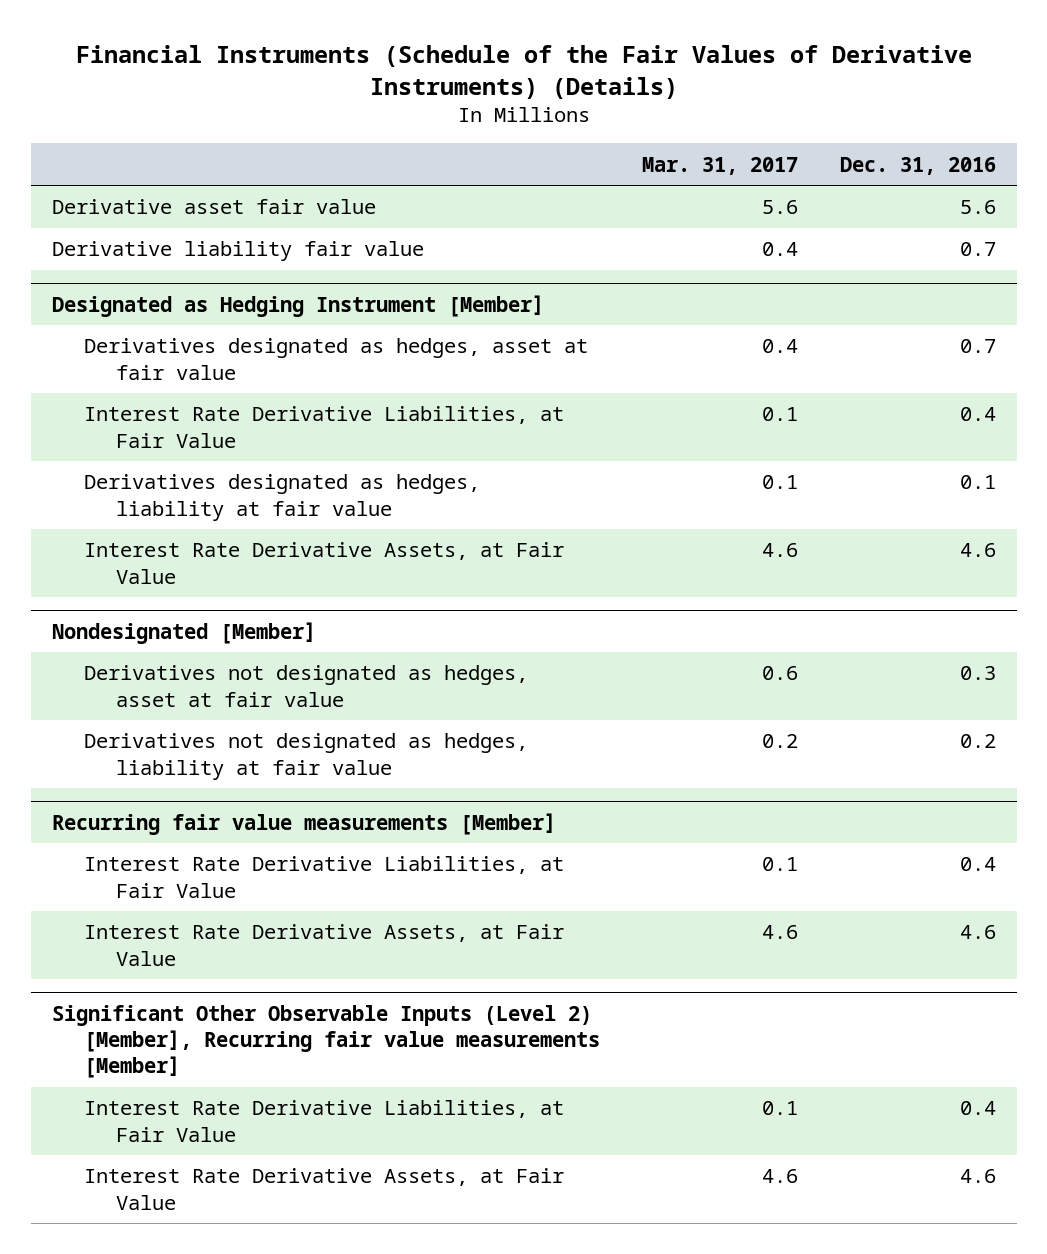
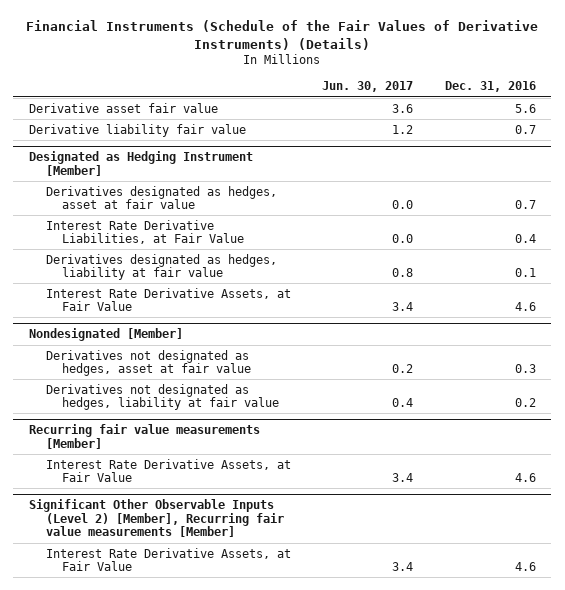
- | Mar. 31, 2017 | Dec. 31, 2016
+ | Jun. 30, 2017 | Dec. 31, 2016
@ Recurring fair value measurements [Member]
- Interest Rate Derivative Liabilities, at Fair Value | 0.1 | 0.4
@ Significant Other Observable Inputs (Level 2) [Member], Recurring fair value measurements [Member]
- Interest Rate Derivative Liabilities, at Fair Value | 0.1 | 0.4

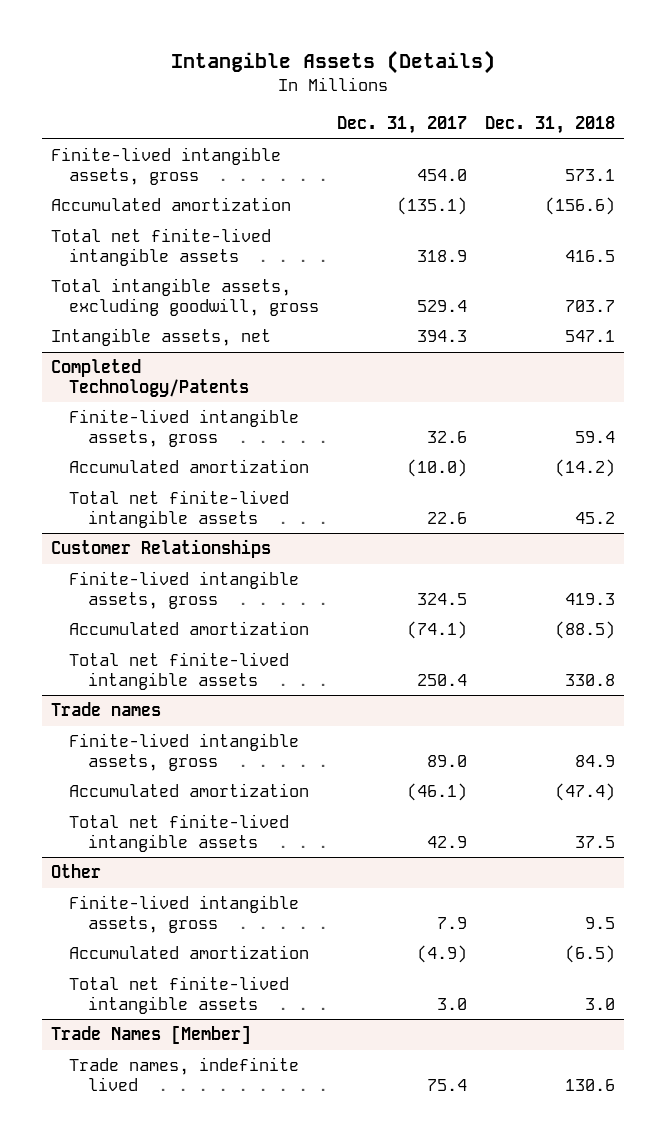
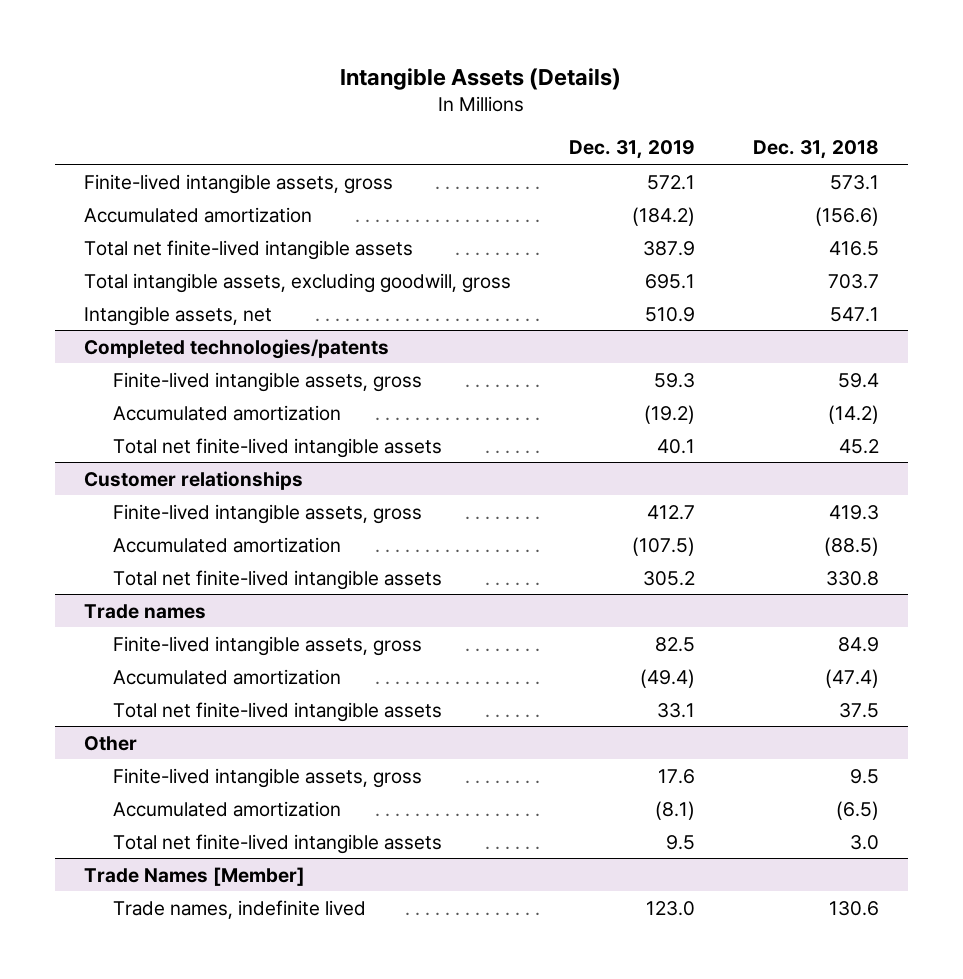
- | Dec. 31, 2017 | Dec. 31, 2018
+ | Dec. 31, 2019 | Dec. 31, 2018
- Completed Technology/Patents
+ Completed technologies/patents
- Customer Relationships
+ Customer relationships

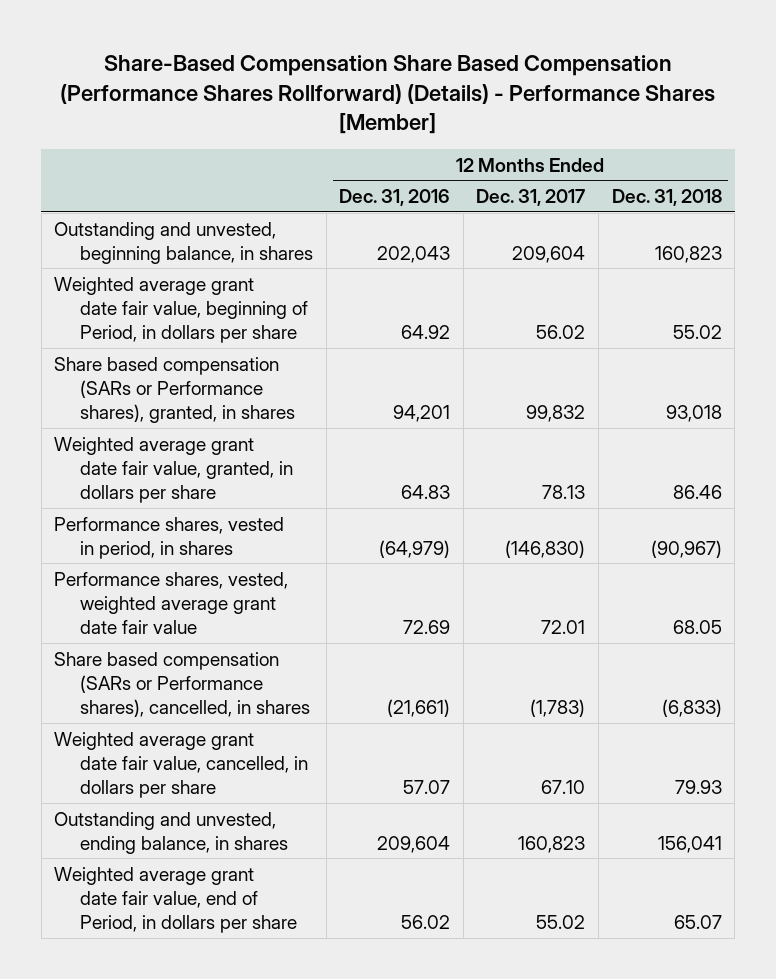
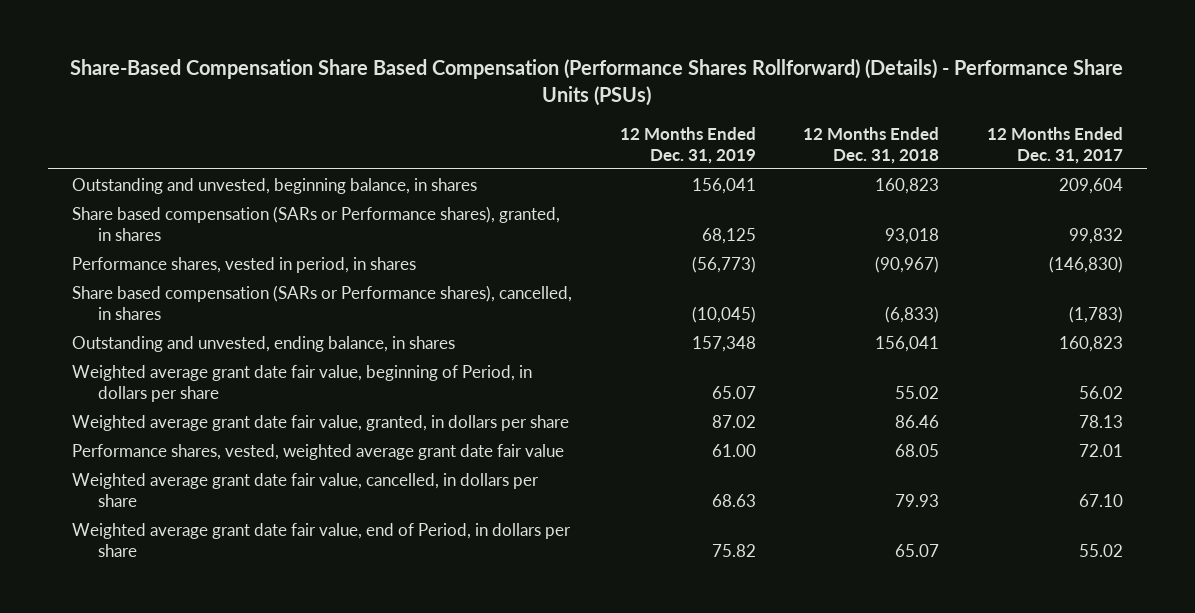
- Share-Based Compensation Share Based Compensation (Performance Shares Rollforward) (Details) - Performance Shares [Member]
+ Share-Based Compensation Share Based Compensation (Performance Shares Rollforward) (Details) - Performance Share Units (PSUs)
- | 12 Months Ended Dec. 31, 2016 | 12 Months Ended Dec. 31, 2017 | 12 Months Ended Dec. 31, 2018
+ | 12 Months Ended Dec. 31, 2019 | 12 Months Ended Dec. 31, 2018 | 12 Months Ended Dec. 31, 2017
moved down: Weighted average grant date fair value, beginning of Period, in dollars per share | 65.07 | 55.02 | 56.02
moved down: Weighted average grant date fair value, granted, in dollars per share | 87.02 | 86.46 | 78.13
moved down: Performance shares, vested, weighted average grant date fair value | 61.00 | 68.05 | 72.01
moved down: Weighted average grant date fair value, cancelled, in dollars per share | 68.63 | 79.93 | 67.10

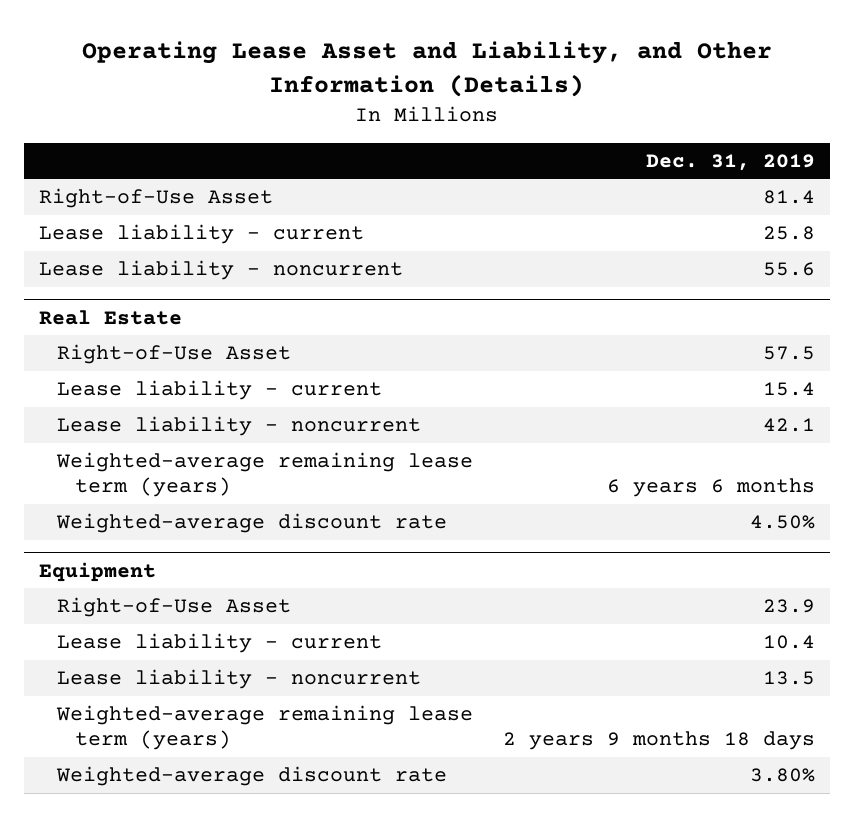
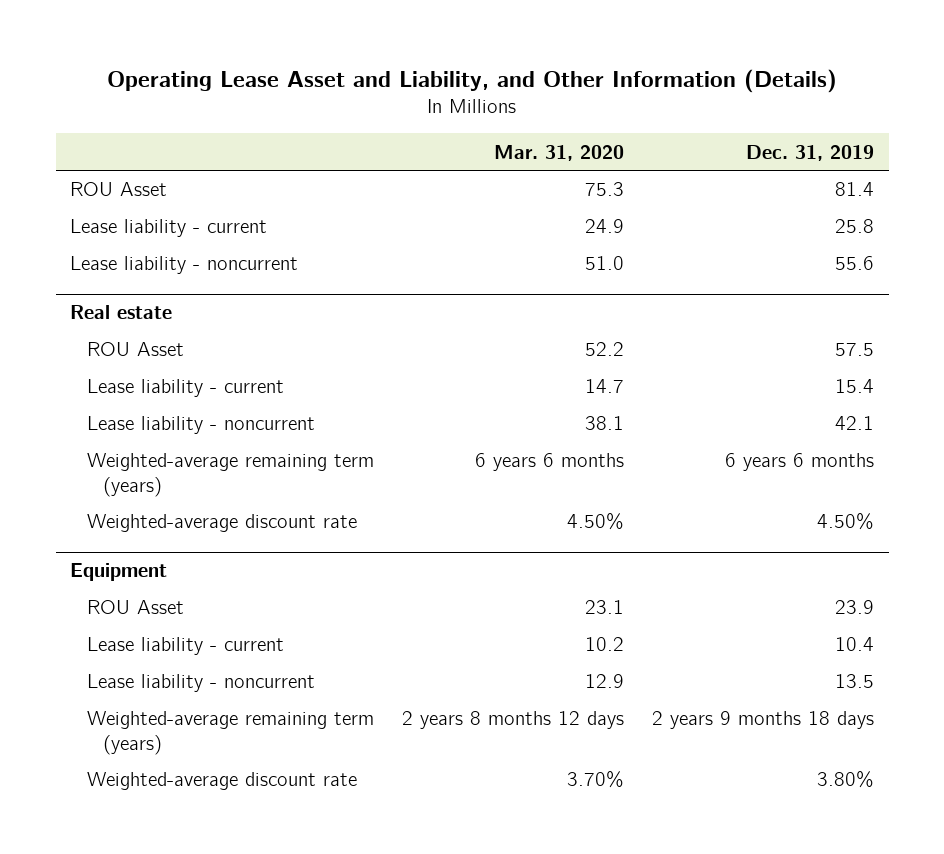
- | Dec. 31, 2019
+ | Mar. 31, 2020 | Dec. 31, 2019
- Right-of-Use Asset | 81.4
+ ROU Asset | 75.3 | 81.4
- Real Estate
- Right-of-Use Asset | 57.5
+ Real estate
+ ROU Asset | 52.2 | 57.5
- Weighted-average remaining lease term (years) | 6 years 6 months
+ Weighted-average remaining term (years) | 6 years 6 months | 6 years 6 months
@ Equipment
- Right-of-Use Asset | 23.9
+ ROU Asset | 23.1 | 23.9
- Weighted-average remaining lease term (years) | 2 years 9 months 18 days
+ Weighted-average remaining term (years) | 2 years 8 months 12 days | 2 years 9 months 18 days

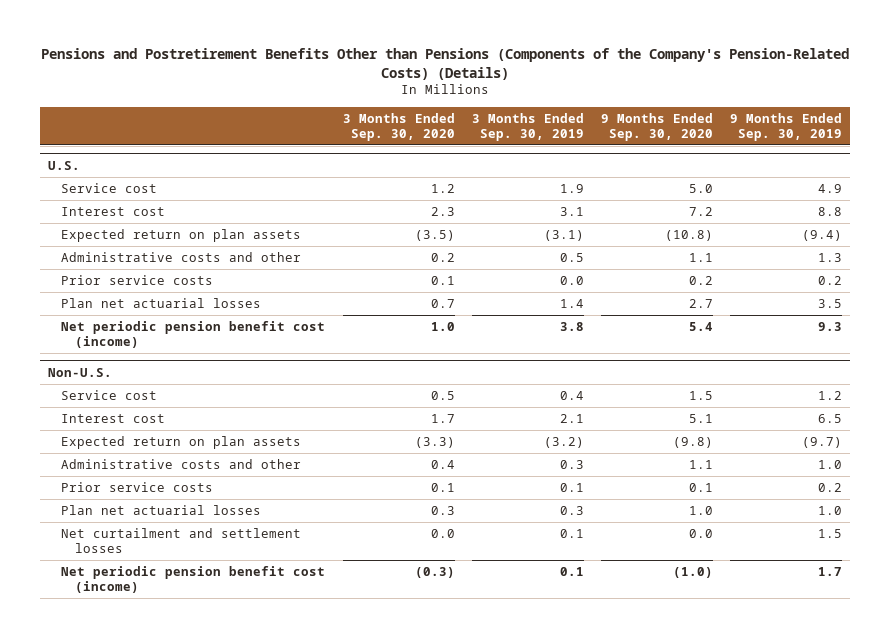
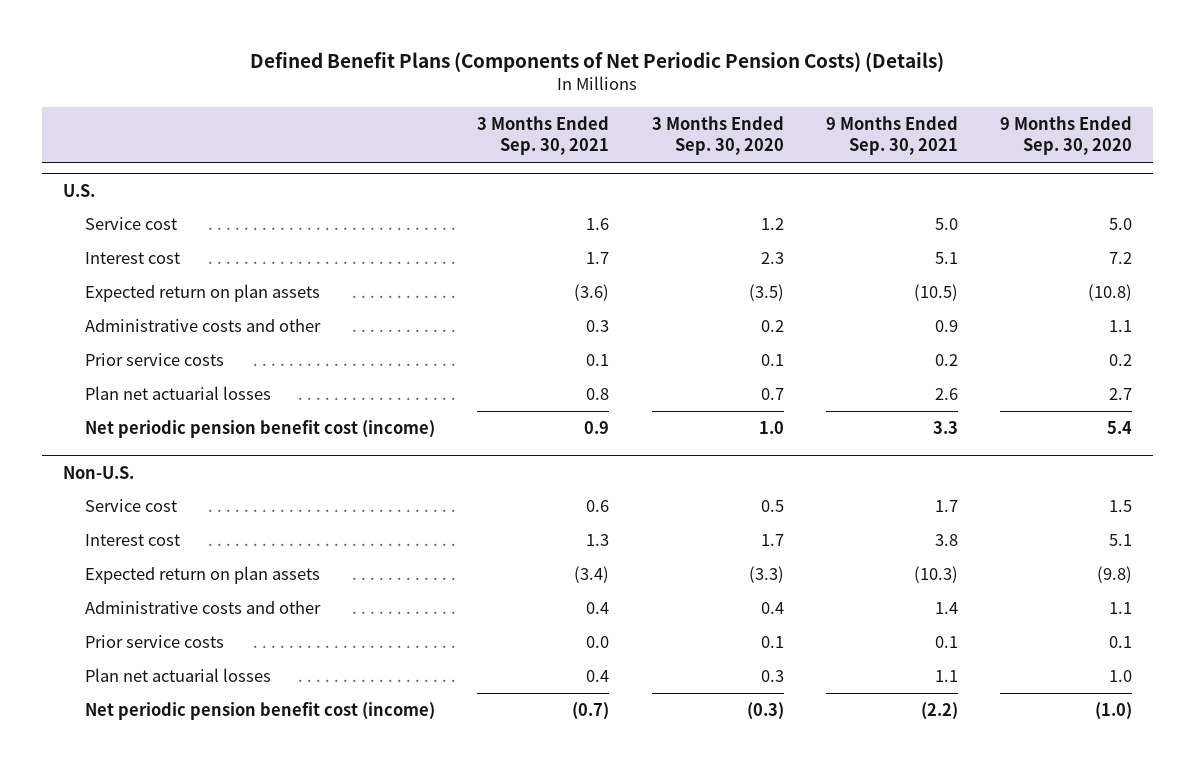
- Pensions and Postretirement Benefits Other than Pensions (Components of the Company's Pension-Related Costs) (Details)
+ Defined Benefit Plans (Components of Net Periodic Pension Costs) (Details)
- | 3 Months Ended Sep. 30, 2020 | 3 Months Ended Sep. 30, 2019 | 9 Months Ended Sep. 30, 2020 | 9 Months Ended Sep. 30, 2019
+ | 3 Months Ended Sep. 30, 2021 | 3 Months Ended Sep. 30, 2020 | 9 Months Ended Sep. 30, 2021 | 9 Months Ended Sep. 30, 2020
@ Non-U.S.
- Net curtailment and settlement losses | 0.0 | 0.1 | 0.0 | 1.5

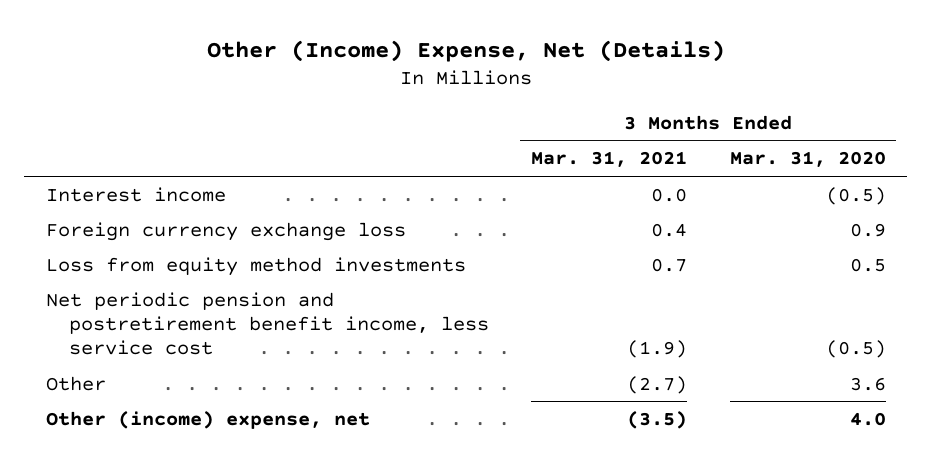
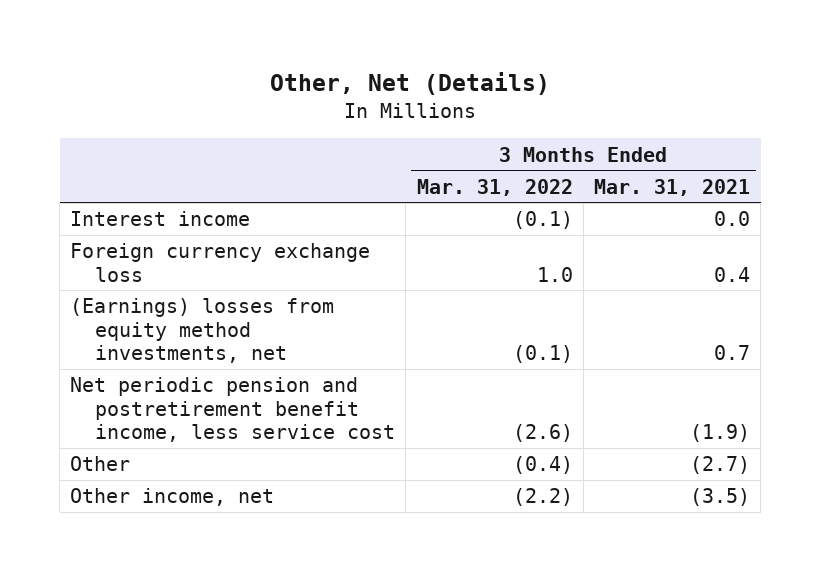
- Other (Income) Expense, Net (Details)
+ Other, Net (Details)
- | 3 Months Ended Mar. 31, 2021 | 3 Months Ended Mar. 31, 2020
+ | 3 Months Ended Mar. 31, 2022 | 3 Months Ended Mar. 31, 2021
- Loss from equity method investments | 0.7 | 0.5
+ (Earnings) losses from equity method investments, net | (0.1) | 0.7
- Other (income) expense, net | (3.5) | 4.0
+ Other income, net | (2.2) | (3.5)

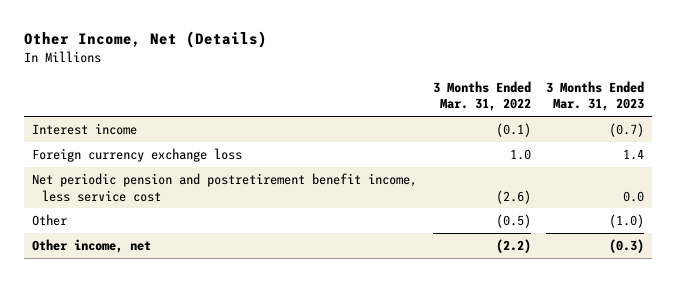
- Other, Net (Details)
+ Other Income, Net (Details)
- | 3 Months Ended Mar. 31, 2022 | 3 Months Ended Mar. 31, 2021
+ | 3 Months Ended Mar. 31, 2022 | 3 Months Ended Mar. 31, 2023
- (Earnings) losses from equity method investments, net | (0.1) | 0.7
- Other | (0.4) | (2.7)
+ Other | (0.5) | (1.0)

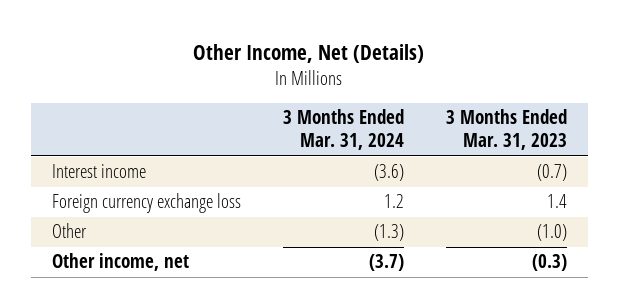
- | 3 Months Ended Mar. 31, 2022 | 3 Months Ended Mar. 31, 2023
+ | 3 Months Ended Mar. 31, 2024 | 3 Months Ended Mar. 31, 2023
- Net periodic pension and postretirement benefit income, less service cost | (2.6) | 0.0

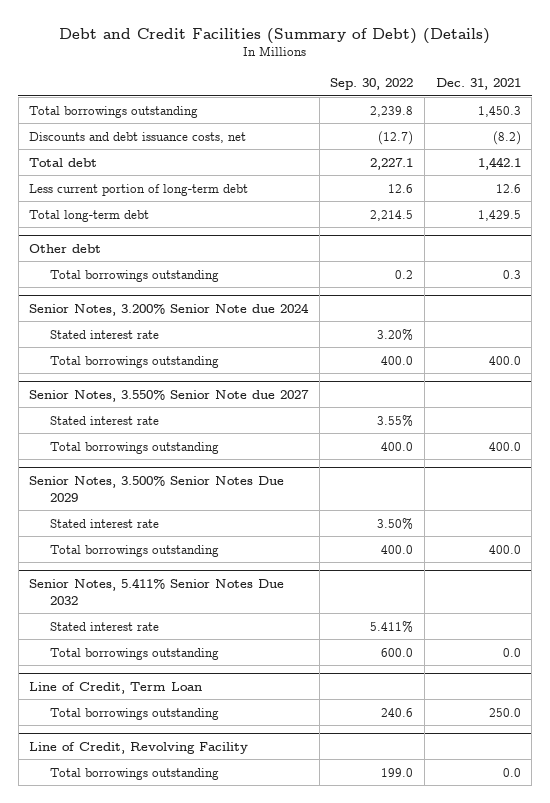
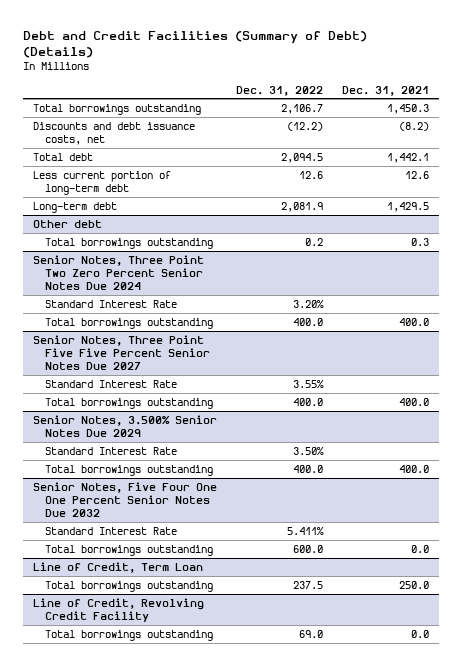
- | Sep. 30, 2022 | Dec. 31, 2021
+ | Dec. 31, 2022 | Dec. 31, 2021
- Total long-term debt | 2,214.5 | 1,429.5
+ Long-term debt | 2,081.9 | 1,429.5
- Senior Notes, 3.200% Senior Note due 2024
- Stated interest rate | 3.20% |
+ Senior Notes, Three Point Two Zero Percent Senior Notes Due 2024
+ Standard Interest Rate | 3.20% |
- Senior Notes, 3.550% Senior Note due 2027
- Stated interest rate | 3.55% |
+ Senior Notes, Three Point Five Five Percent Senior Notes Due 2027
+ Standard Interest Rate | 3.55% |
@ Senior Notes, 3.500% Senior Notes Due 2029
- Stated interest rate | 3.50% |
+ Standard Interest Rate | 3.50% |
- Senior Notes, 5.411% Senior Notes Due 2032
- Stated interest rate | 5.411% |
+ Senior Notes, Five Four One One Percent Senior Notes Due 2032
+ Standard Interest Rate | 5.411% |
- Line of Credit, Revolving Facility
+ Line of Credit, Revolving Credit Facility

